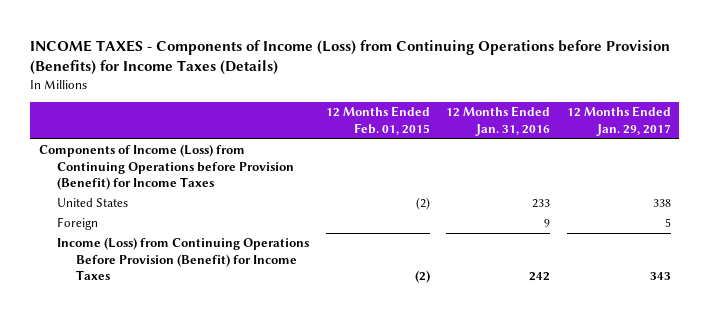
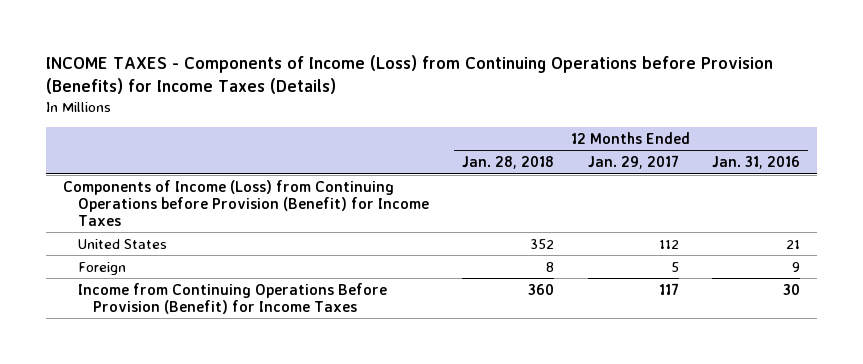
- | 12 Months Ended Feb. 01, 2015 | 12 Months Ended Jan. 31, 2016 | 12 Months Ended Jan. 29, 2017
+ | 12 Months Ended Jan. 28, 2018 | 12 Months Ended Jan. 29, 2017 | 12 Months Ended Jan. 31, 2016
- United States | (2) | 233 | 338
+ United States | 352 | 112 | 21
- Income (Loss) from Continuing Operations Before Provision (Benefit) for Income Taxes | (2) | 242 | 343
+ Income from Continuing Operations Before Provision (Benefit) for Income Taxes | 360 | 117 | 30

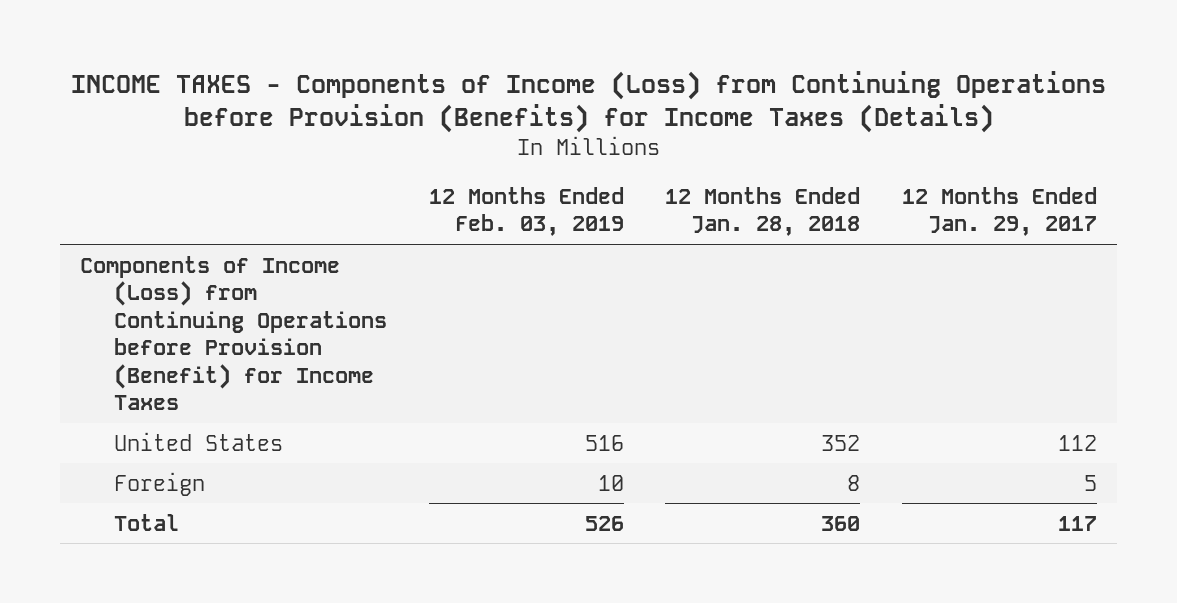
- | 12 Months Ended Jan. 28, 2018 | 12 Months Ended Jan. 29, 2017 | 12 Months Ended Jan. 31, 2016
+ | 12 Months Ended Feb. 03, 2019 | 12 Months Ended Jan. 28, 2018 | 12 Months Ended Jan. 29, 2017
- Income from Continuing Operations Before Provision (Benefit) for Income Taxes | 360 | 117 | 30
+ Total | 526 | 360 | 117

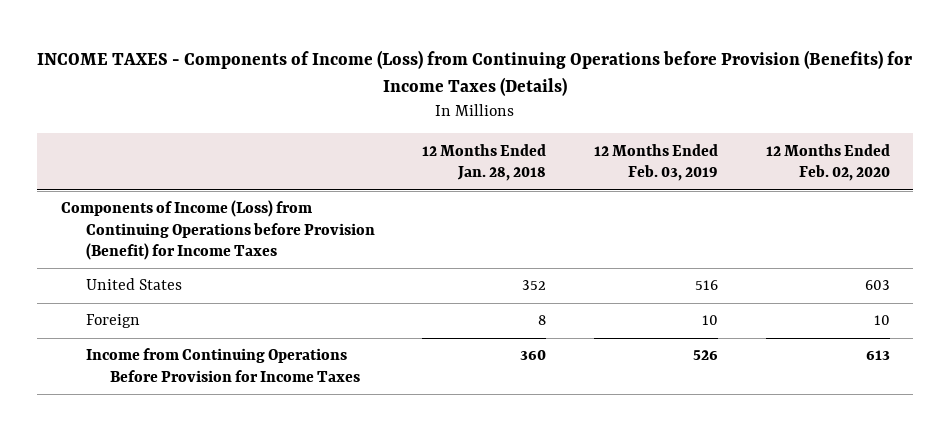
- | 12 Months Ended Feb. 03, 2019 | 12 Months Ended Jan. 28, 2018 | 12 Months Ended Jan. 29, 2017
+ | 12 Months Ended Jan. 28, 2018 | 12 Months Ended Feb. 03, 2019 | 12 Months Ended Feb. 02, 2020
- Total | 526 | 360 | 117
+ Income from Continuing Operations Before Provision for Income Taxes | 360 | 526 | 613

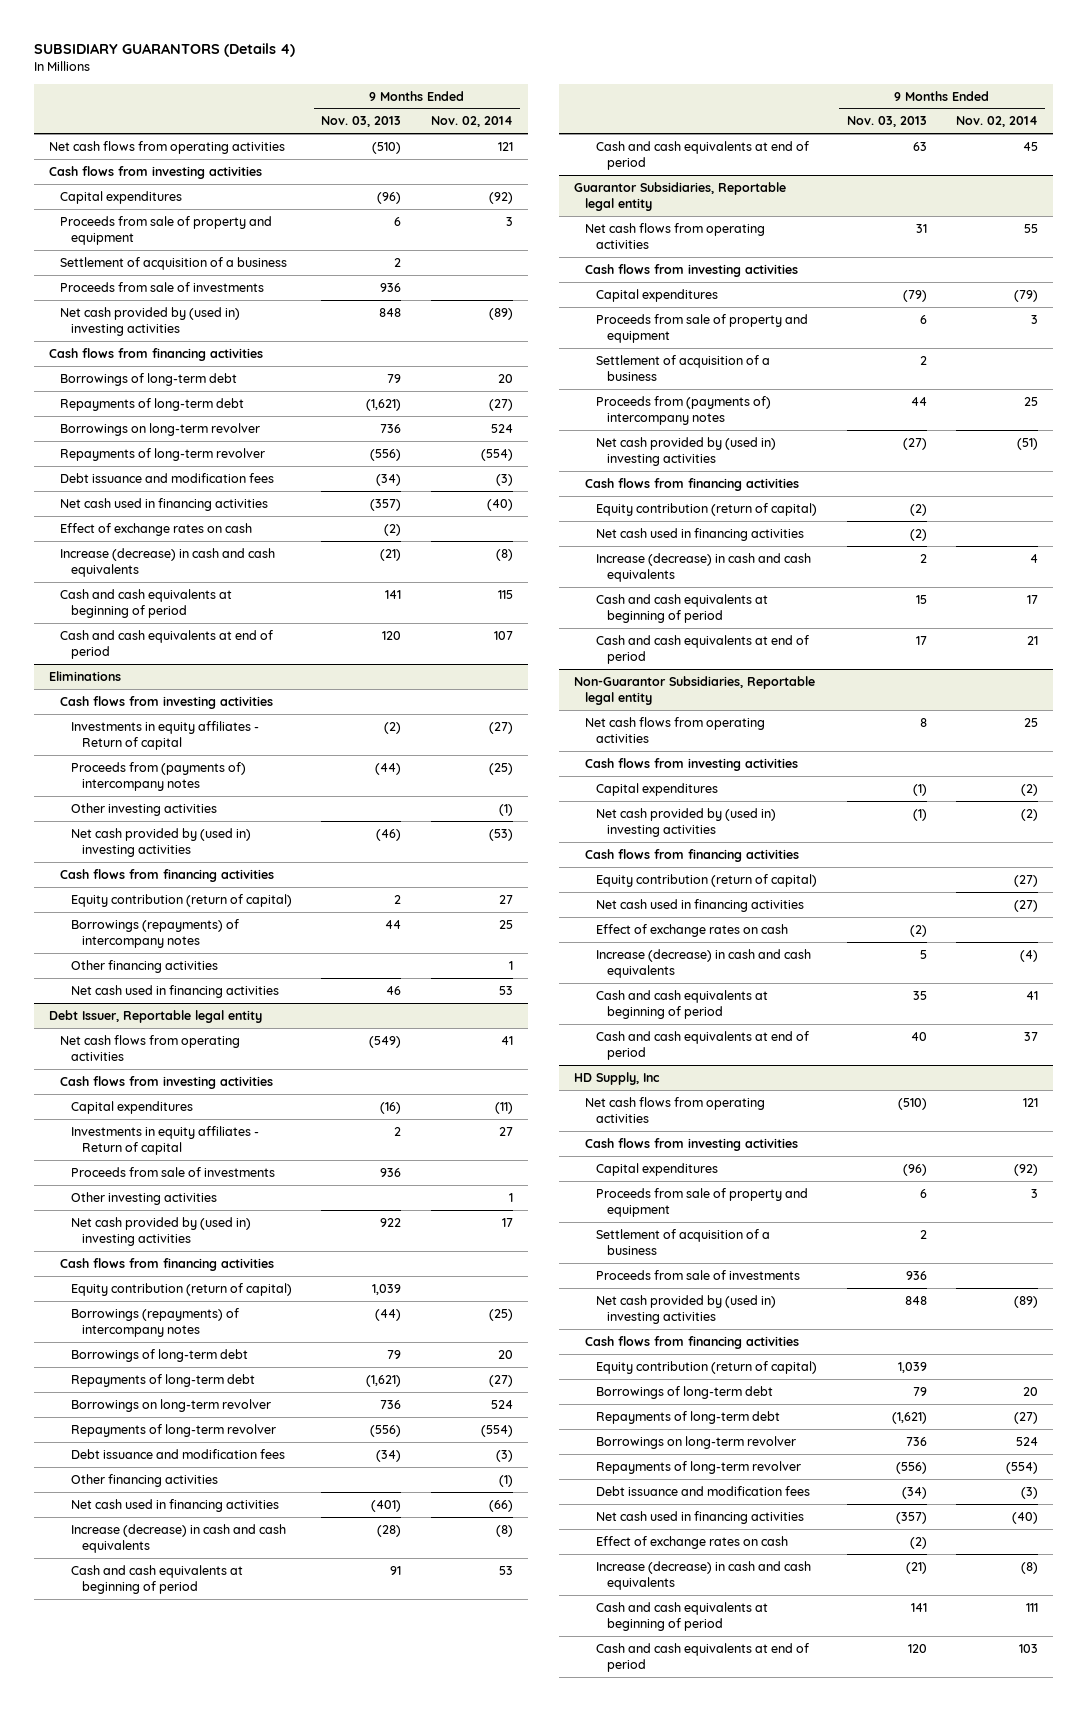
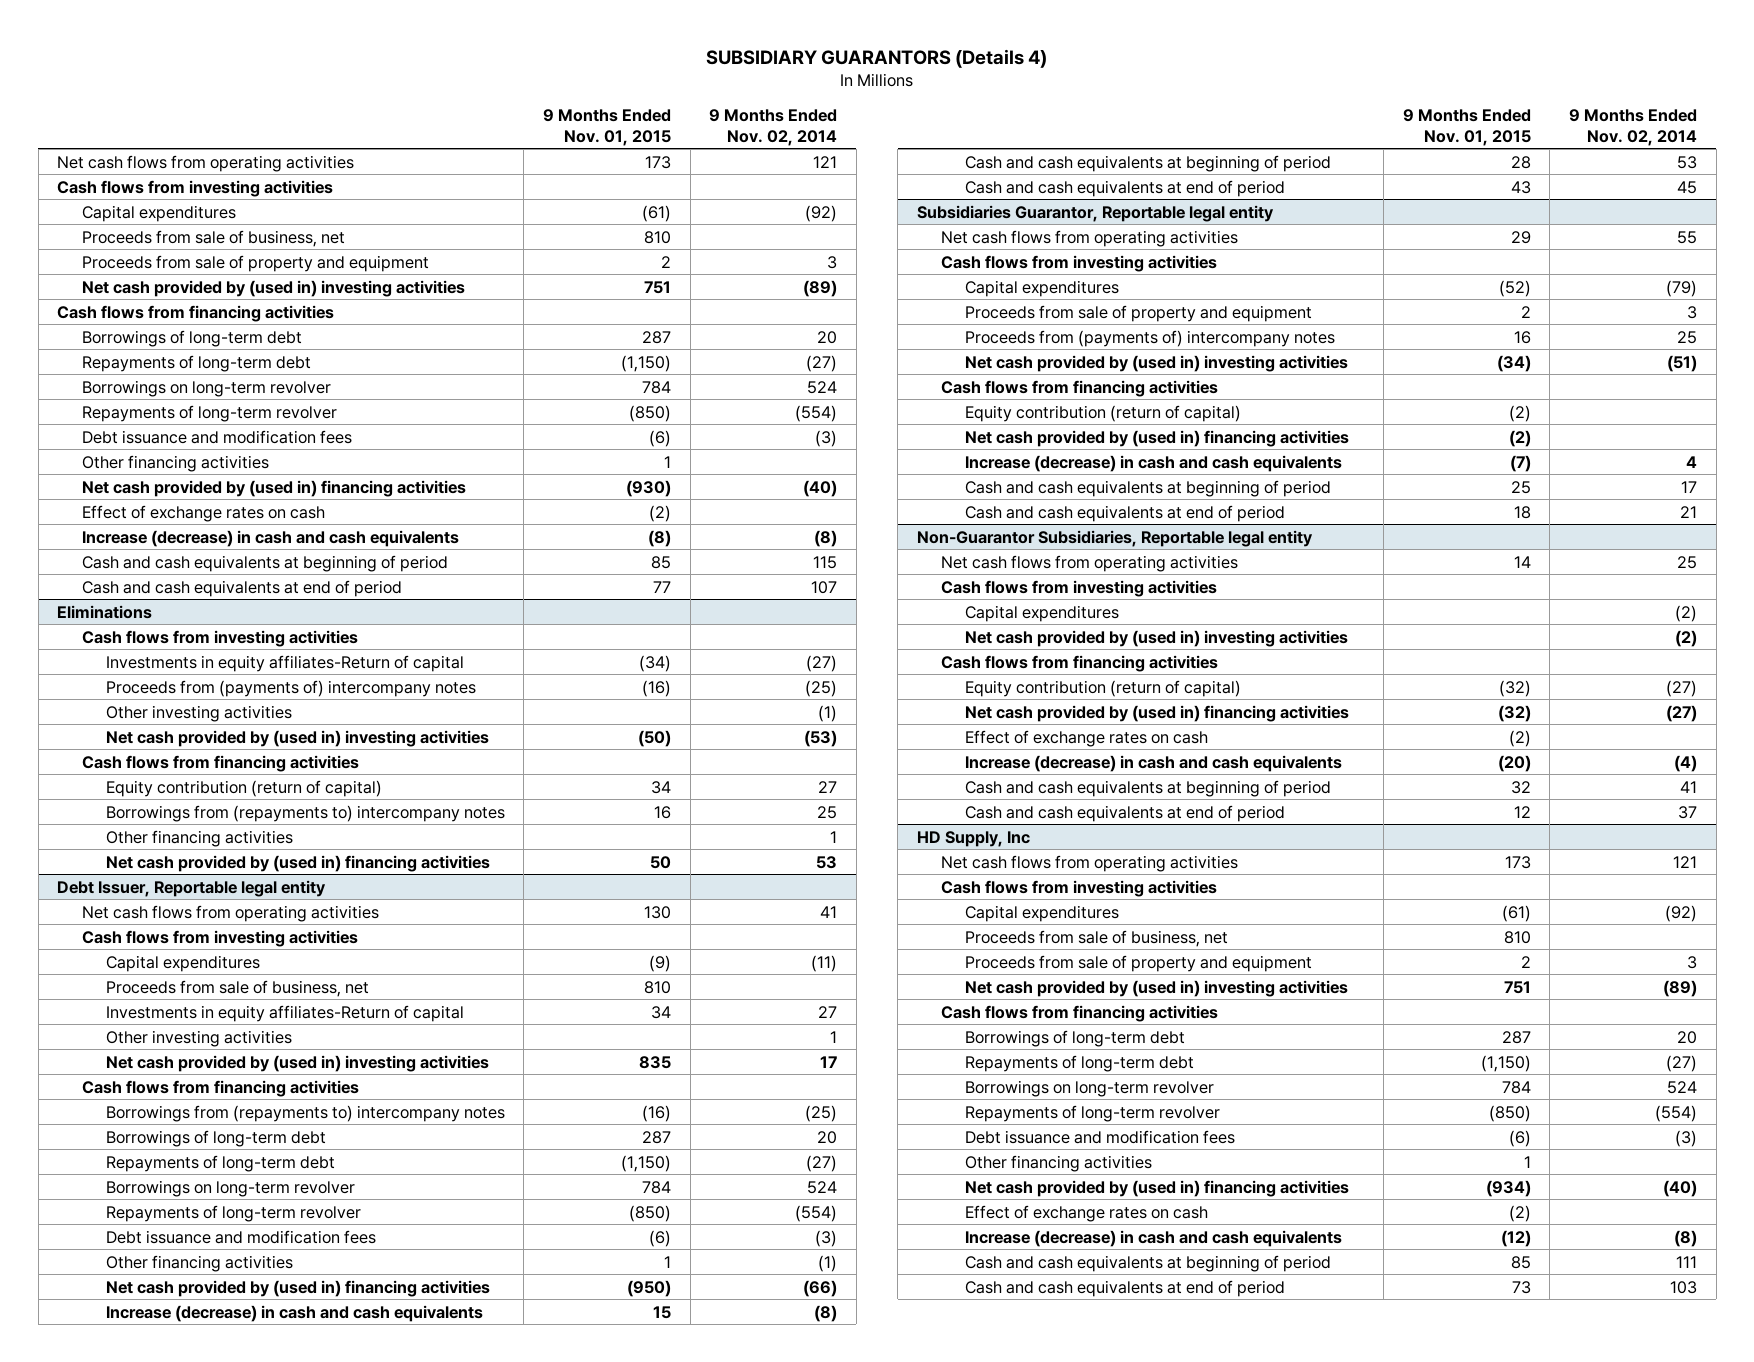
- | 9 Months Ended Nov. 03, 2013 | 9 Months Ended Nov. 02, 2014
+ | 9 Months Ended Nov. 01, 2015 | 9 Months Ended Nov. 02, 2014
+ Proceeds from sale of business, net | 810 |
- Settlement of acquisition of a business | 2 |
- Proceeds from sale of investments | 936 |
- Net cash used in financing activities | (357) | (40)
+ Other financing activities | 1 |
+ Net cash provided by (used in) financing activities | (930) | (40)
@ Eliminations
- Investments in equity affiliates - Return of capital | (2) | (27)
+ Investments in equity affiliates-Return of capital | (34) | (27)
- Borrowings (repayments) of intercompany notes | 44 | 25
+ Borrowings from (repayments to) intercompany notes | 16 | 25
- Net cash used in financing activities | 46 | 53
+ Net cash provided by (used in) financing activities | 50 | 53
@ Debt Issuer, Reportable legal entity
- Investments in equity affiliates - Return of capital | 2 | 27
- Proceeds from sale of investments | 936 |
+ Proceeds from sale of business, net | 810 |
+ Investments in equity affiliates-Return of capital | 34 | 27
- Equity contribution (return of capital) | 1,039 |
- Borrowings (repayments) of intercompany notes | (44) | (25)
+ Borrowings from (repayments to) intercompany notes | (16) | (25)
- Net cash used in financing activities | (401) | (66)
+ Net cash provided by (used in) financing activities | (950) | (66)
- Guarantor Subsidiaries, Reportable legal entity
+ Subsidiaries Guarantor, Reportable legal entity
- Settlement of acquisition of a business | 2 |
- Net cash used in financing activities | (2) |
+ Net cash provided by (used in) financing activities | (2) |
@ Non-Guarantor Subsidiaries, Reportable legal entity
- Net cash used in financing activities | | (27)
+ Net cash provided by (used in) financing activities | (32) | (27)
@ HD Supply, Inc
+ Proceeds from sale of business, net | 810 |
- Settlement of acquisition of a business | 2 |
- Proceeds from sale of investments | 936 |
- Equity contribution (return of capital) | 1,039 |
- Net cash used in financing activities | (357) | (40)
+ Other financing activities | 1 |
+ Net cash provided by (used in) financing activities | (934) | (40)

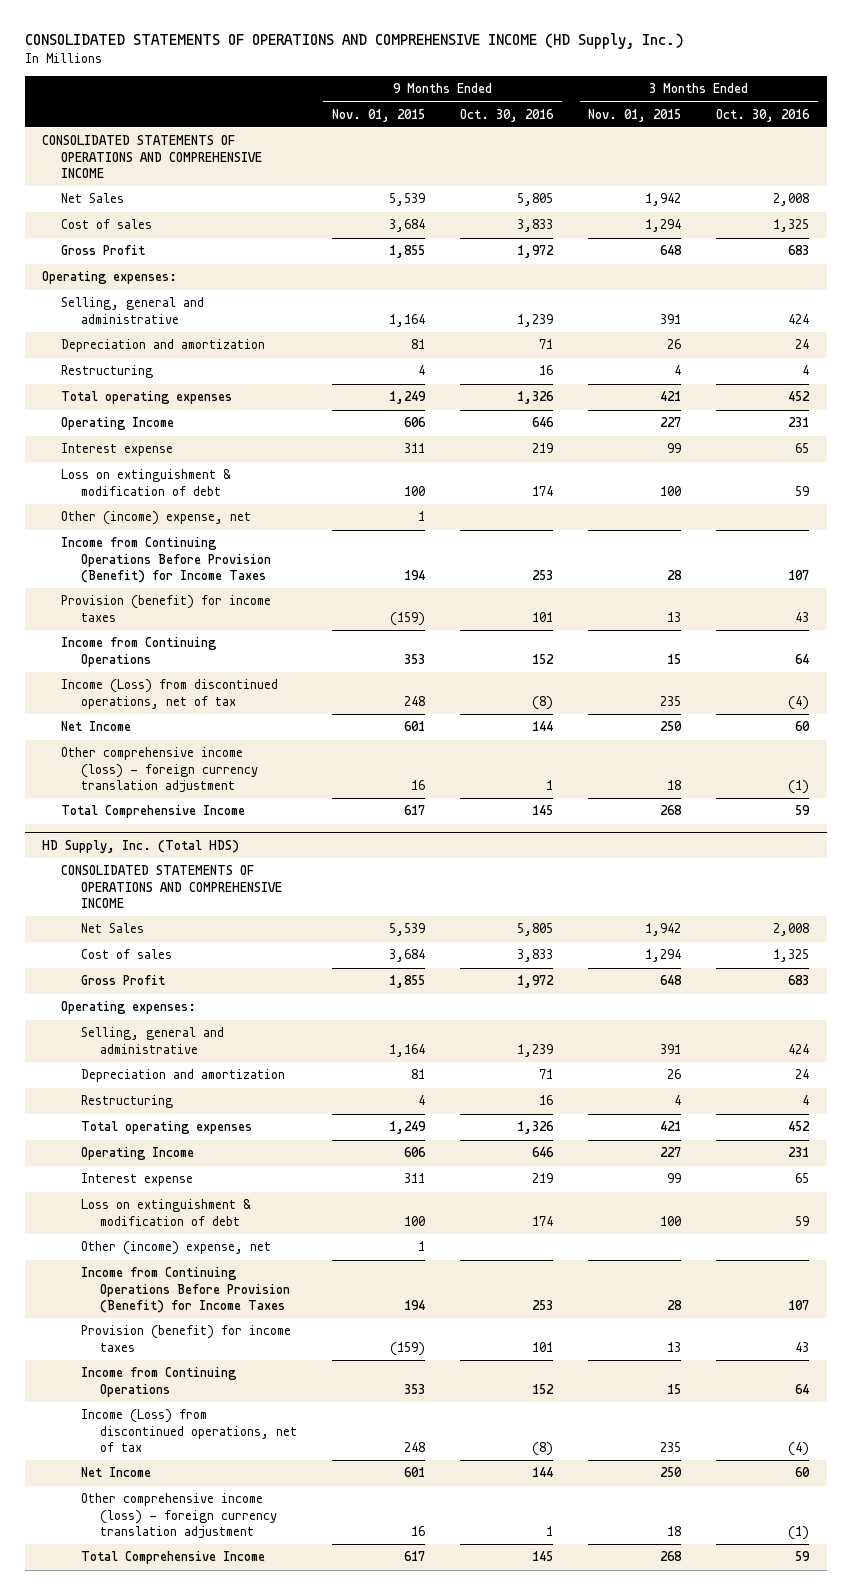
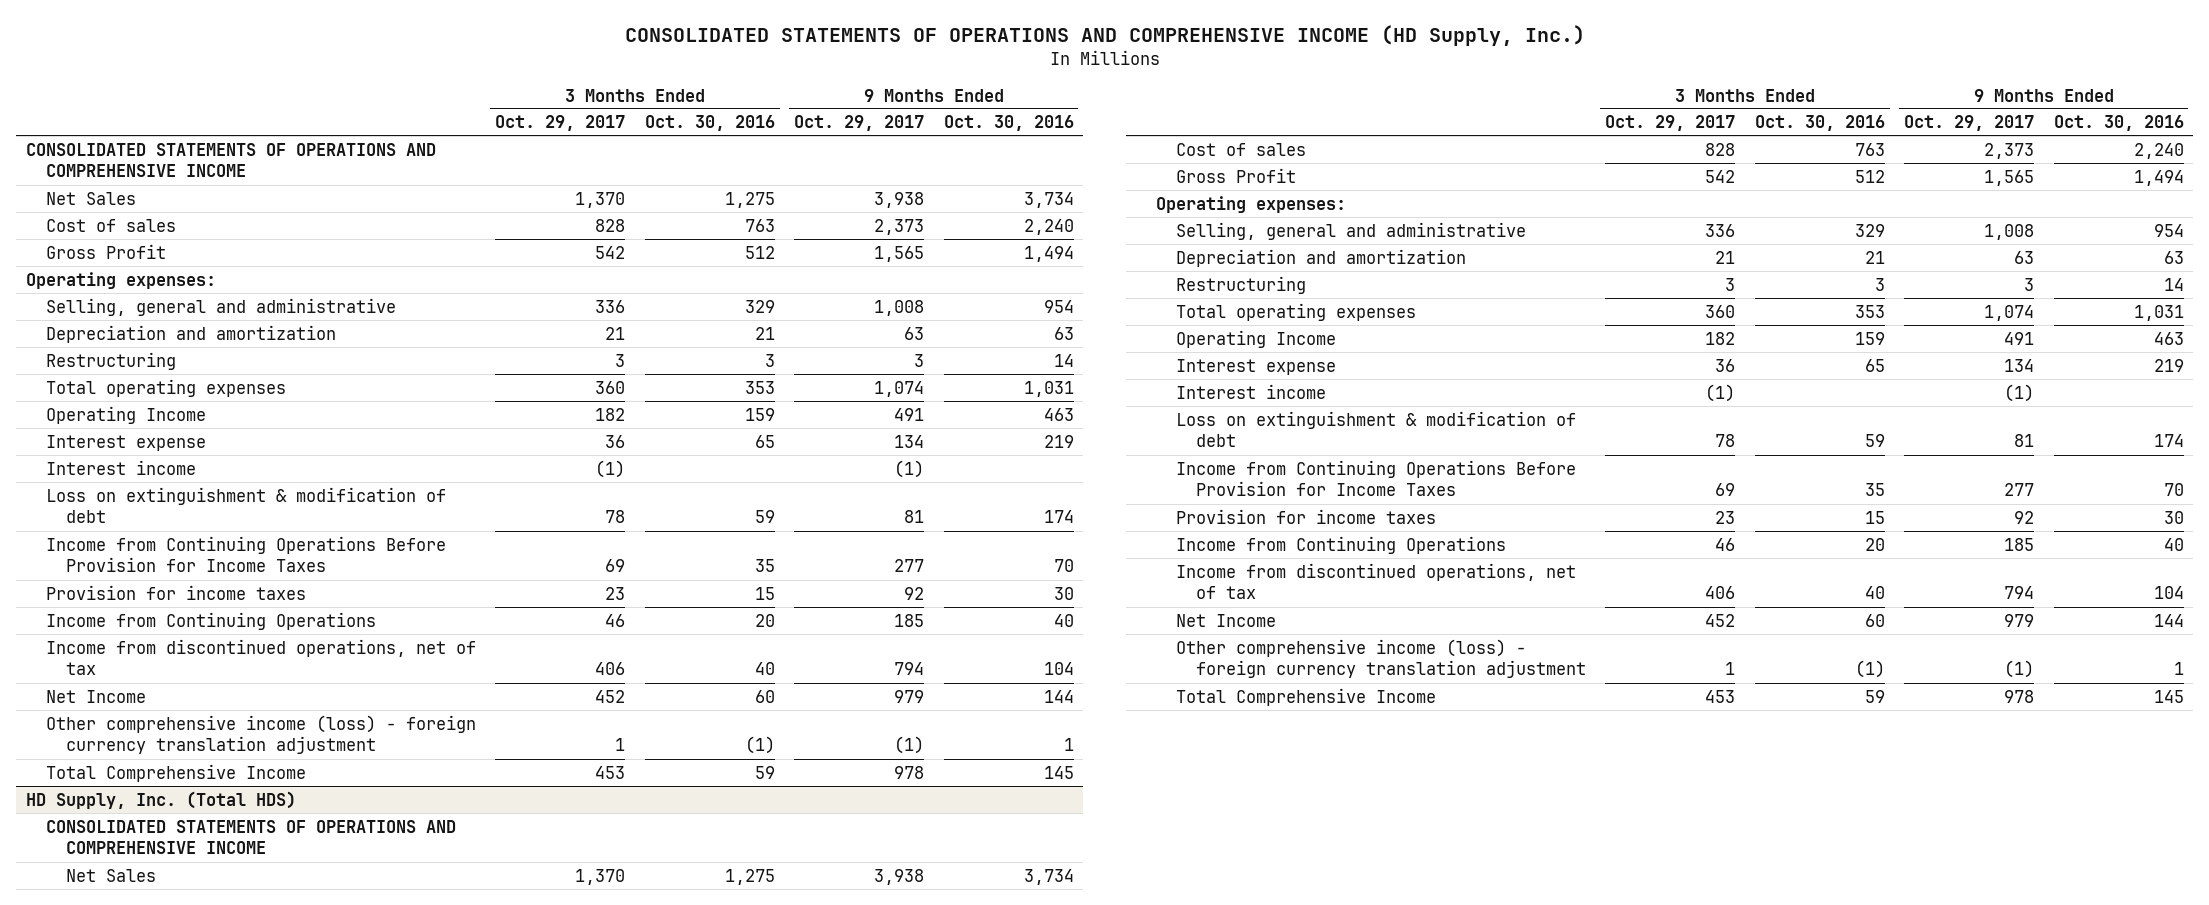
- | 9 Months Ended Nov. 01, 2015 | 9 Months Ended Oct. 30, 2016 | 3 Months Ended Nov. 01, 2015 | 3 Months Ended Oct. 30, 2016
+ | 3 Months Ended Oct. 29, 2017 | 3 Months Ended Oct. 30, 2016 | 9 Months Ended Oct. 29, 2017 | 9 Months Ended Oct. 30, 2016
- Net Sales | 5,539 | 5,805 | 1,942 | 2,008
- Cost of sales | 3,684 | 3,833 | 1,294 | 1,325
- Gross Profit | 1,855 | 1,972 | 648 | 683
+ Net Sales | 1,370 | 1,275 | 3,938 | 3,734
+ Cost of sales | 828 | 763 | 2,373 | 2,240
+ Gross Profit | 542 | 512 | 1,565 | 1,494
- Selling, general and administrative | 1,164 | 1,239 | 391 | 424
- Depreciation and amortization | 81 | 71 | 26 | 24
- Restructuring | 4 | 16 | 4 | 4
- Total operating expenses | 1,249 | 1,326 | 421 | 452
- Operating Income | 606 | 646 | 227 | 231
+ Selling, general and administrative | 336 | 329 | 1,008 | 954
+ Depreciation and amortization | 21 | 21 | 63 | 63
+ Restructuring | 3 | 3 | 3 | 14
+ Total operating expenses | 360 | 353 | 1,074 | 1,031
+ Operating Income | 182 | 159 | 491 | 463
+ Interest income | (1) | | (1) |
- Other (income) expense, net | 1 | | |
- Income from Continuing Operations Before Provision (Benefit) for Income Taxes | 194 | 253 | 28 | 107
- Provision (benefit) for income taxes | (159) | 101 | 13 | 43
- Income from Continuing Operations | 353 | 152 | 15 | 64
- Income (Loss) from discontinued operations, net of tax | 248 | (8) | 235 | (4)
+ Income from Continuing Operations Before Provision for Income Taxes | 69 | 35 | 277 | 70
+ Provision for income taxes | 23 | 15 | 92 | 30
+ Income from Continuing Operations | 46 | 20 | 185 | 40
+ Income from discontinued operations, net of tax | 406 | 40 | 794 | 104
@ HD Supply, Inc. (Total HDS)
- Net Sales | 5,539 | 5,805 | 1,942 | 2,008
- Cost of sales | 3,684 | 3,833 | 1,294 | 1,325
- Gross Profit | 1,855 | 1,972 | 648 | 683
+ Net Sales | 1,370 | 1,275 | 3,938 | 3,734
+ Cost of sales | 828 | 763 | 2,373 | 2,240
+ Gross Profit | 542 | 512 | 1,565 | 1,494
- Selling, general and administrative | 1,164 | 1,239 | 391 | 424
- Depreciation and amortization | 81 | 71 | 26 | 24
- Restructuring | 4 | 16 | 4 | 4
- Total operating expenses | 1,249 | 1,326 | 421 | 452
- Operating Income | 606 | 646 | 227 | 231
+ Selling, general and administrative | 336 | 329 | 1,008 | 954
+ Depreciation and amortization | 21 | 21 | 63 | 63
+ Restructuring | 3 | 3 | 3 | 14
+ Total operating expenses | 360 | 353 | 1,074 | 1,031
+ Operating Income | 182 | 159 | 491 | 463
+ Interest income | (1) | | (1) |
- Other (income) expense, net | 1 | | |
- Income from Continuing Operations Before Provision (Benefit) for Income Taxes | 194 | 253 | 28 | 107
- Provision (benefit) for income taxes | (159) | 101 | 13 | 43
- Income from Continuing Operations | 353 | 152 | 15 | 64
- Income (Loss) from discontinued operations, net of tax | 248 | (8) | 235 | (4)
+ Income from Continuing Operations Before Provision for Income Taxes | 69 | 35 | 277 | 70
+ Provision for income taxes | 23 | 15 | 92 | 30
+ Income from Continuing Operations | 46 | 20 | 185 | 40
+ Income from discontinued operations, net of tax | 406 | 40 | 794 | 104

